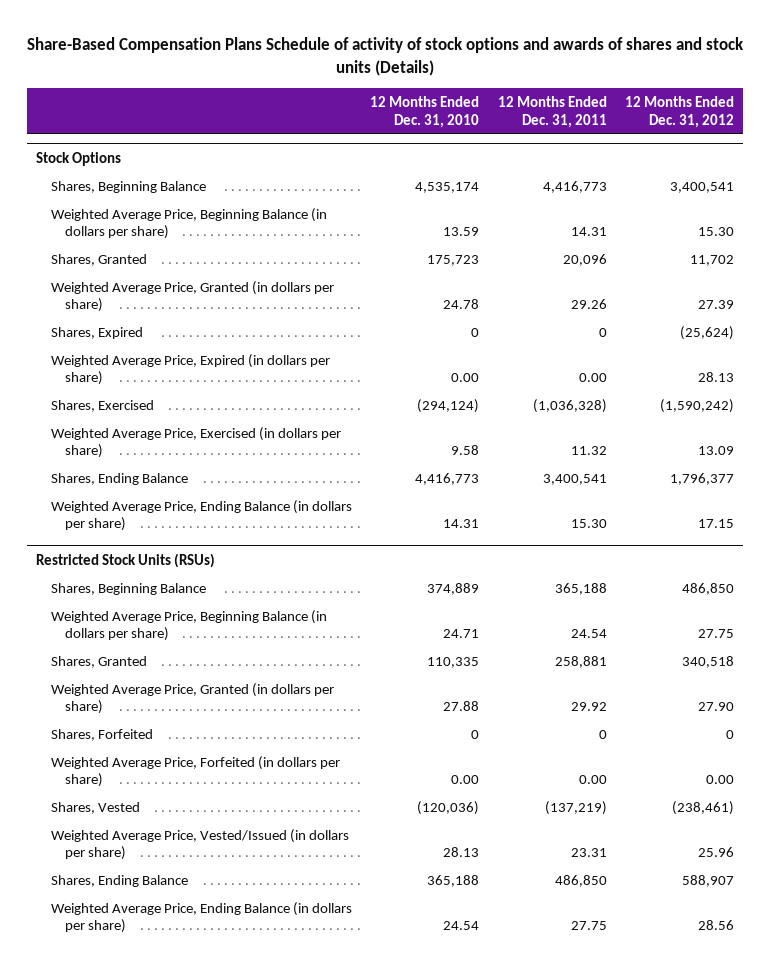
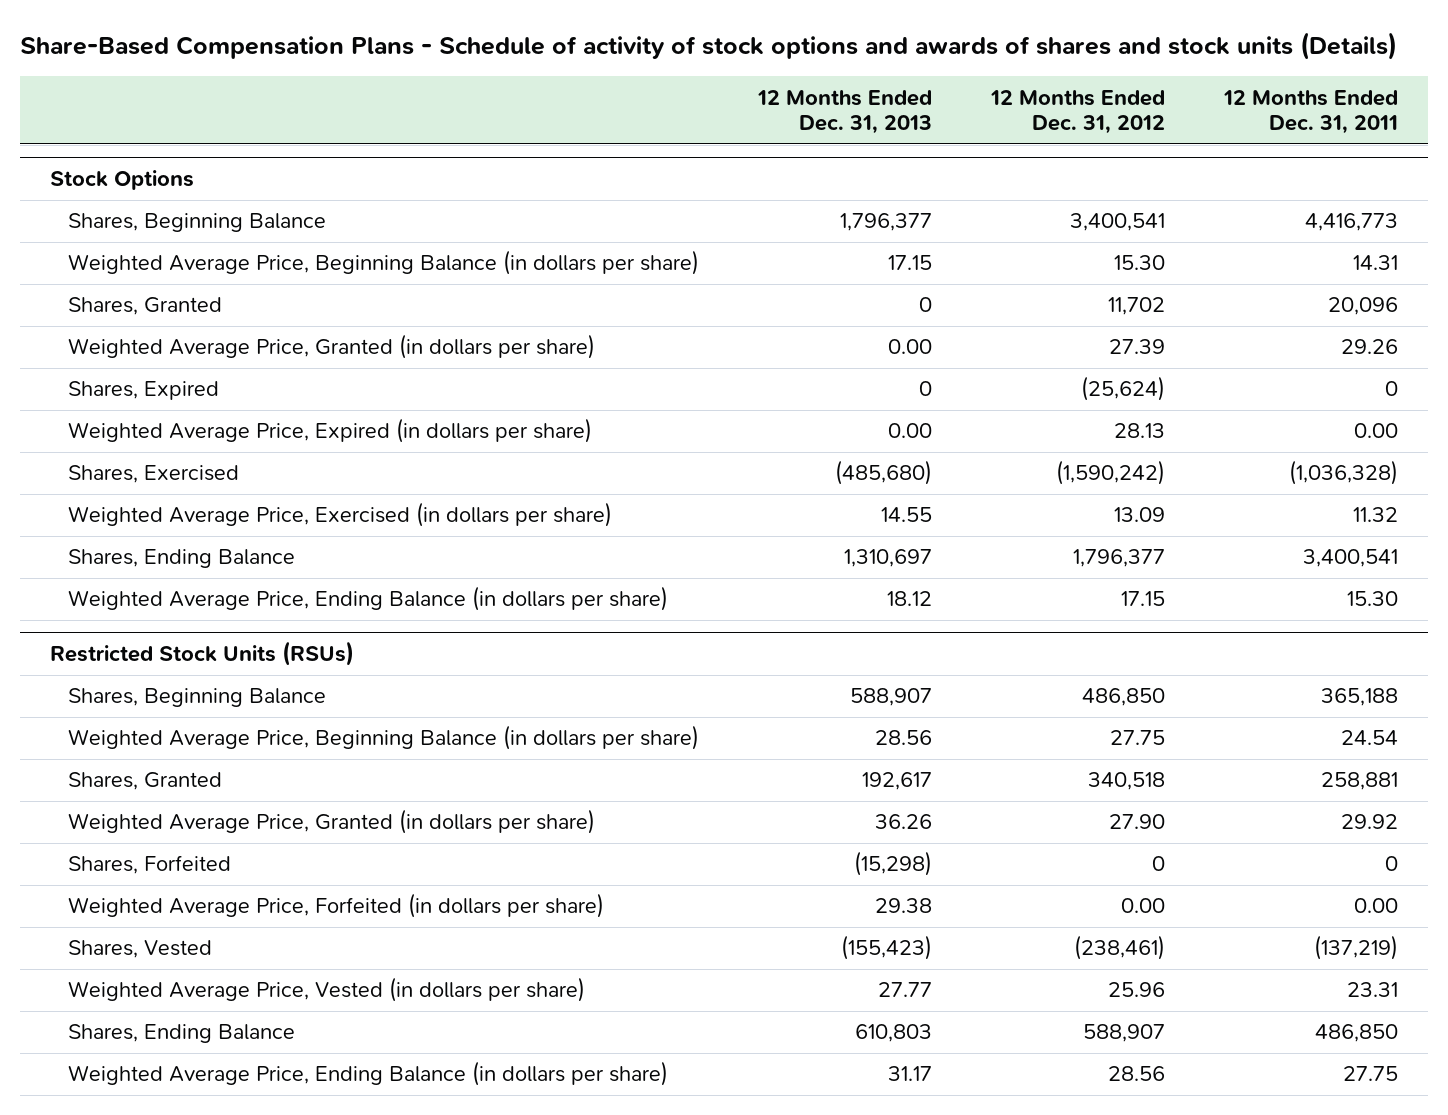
- Share-Based Compensation Plans Schedule of activity of stock options and awards of shares and stock units (Details)
+ Share-Based Compensation Plans - Schedule of activity of stock options and awards of shares and stock units (Details)
- | 12 Months Ended Dec. 31, 2010 | 12 Months Ended Dec. 31, 2011 | 12 Months Ended Dec. 31, 2012
+ | 12 Months Ended Dec. 31, 2013 | 12 Months Ended Dec. 31, 2012 | 12 Months Ended Dec. 31, 2011
@ Restricted Stock Units (RSUs)
- Weighted Average Price, Vested/Issued (in dollars per share) | 28.13 | 23.31 | 25.96
+ Weighted Average Price, Vested (in dollars per share) | 27.77 | 25.96 | 23.31

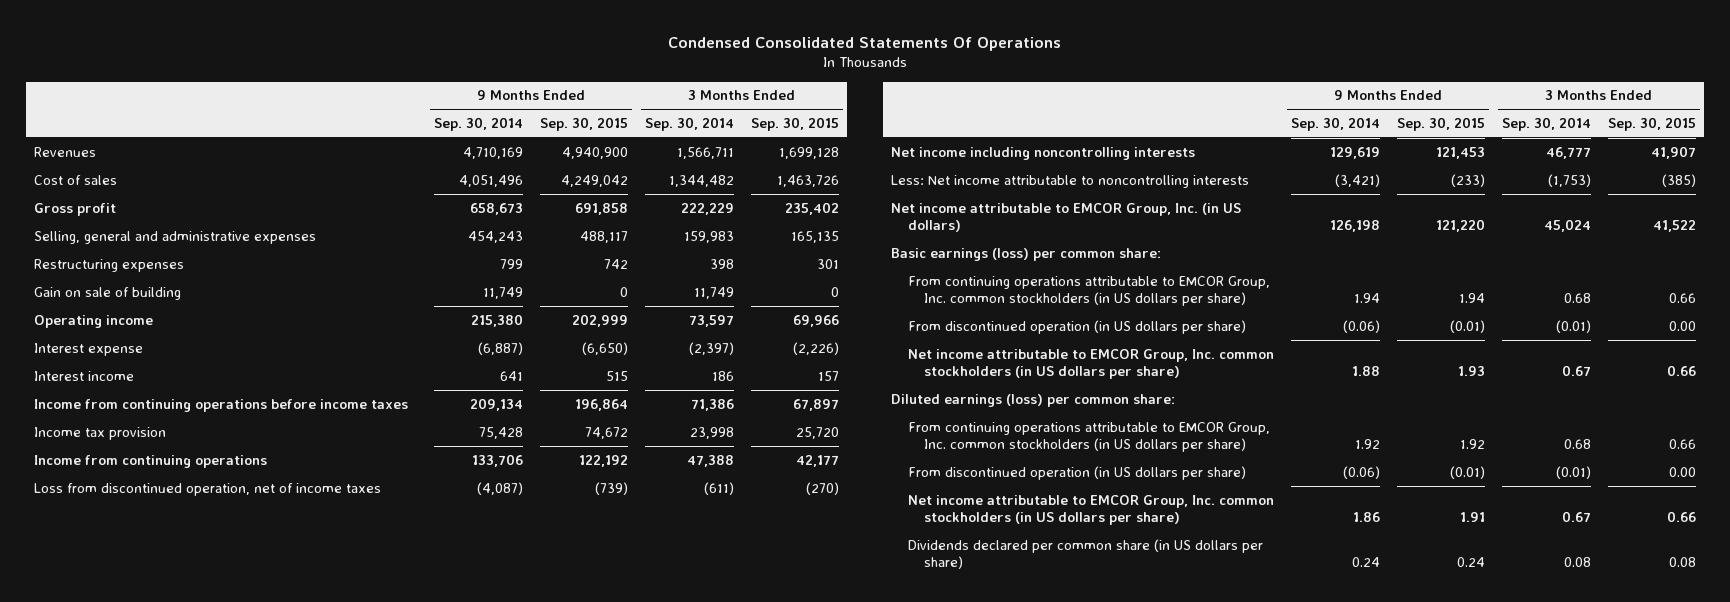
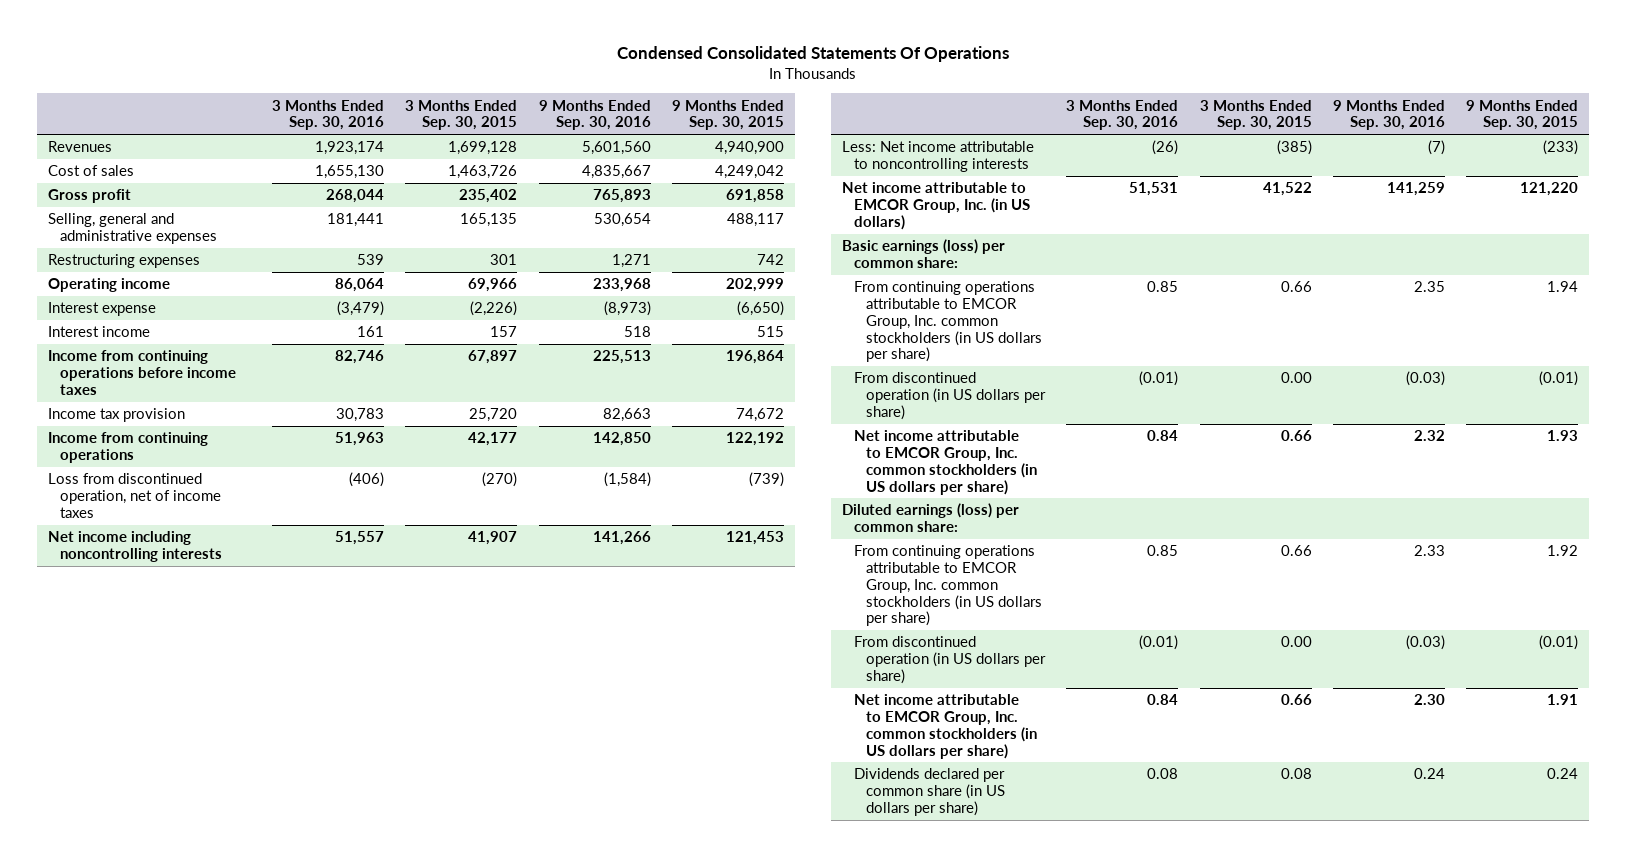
- | 9 Months Ended Sep. 30, 2014 | 9 Months Ended Sep. 30, 2015 | 3 Months Ended Sep. 30, 2014 | 3 Months Ended Sep. 30, 2015
+ | 3 Months Ended Sep. 30, 2016 | 3 Months Ended Sep. 30, 2015 | 9 Months Ended Sep. 30, 2016 | 9 Months Ended Sep. 30, 2015
- Gain on sale of building | 11,749 | 0 | 11,749 | 0

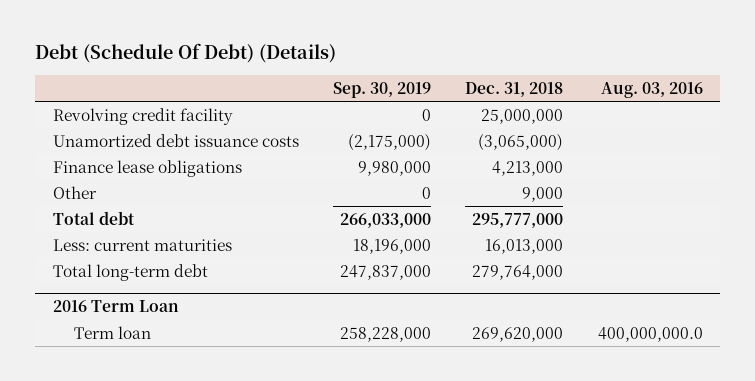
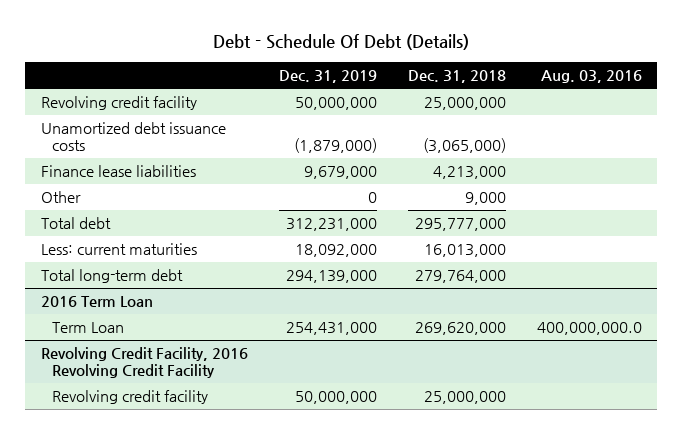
- Debt (Schedule Of Debt) (Details)
+ Debt - Schedule Of Debt (Details)
- | Sep. 30, 2019 | Dec. 31, 2018 | Aug. 03, 2016
+ | Dec. 31, 2019 | Dec. 31, 2018 | Aug. 03, 2016
- Finance lease obligations | 9,980,000 | 4,213,000 |
+ Finance lease liabilities | 9,679,000 | 4,213,000 |
@ 2016 Term Loan
- Term loan | 258,228,000 | 269,620,000 | 400,000,000.0
+ Term Loan | 254,431,000 | 269,620,000 | 400,000,000.0
+ Revolving Credit Facility, 2016 Revolving Credit Facility
+ Revolving credit facility | 50,000,000 | 25,000,000 |

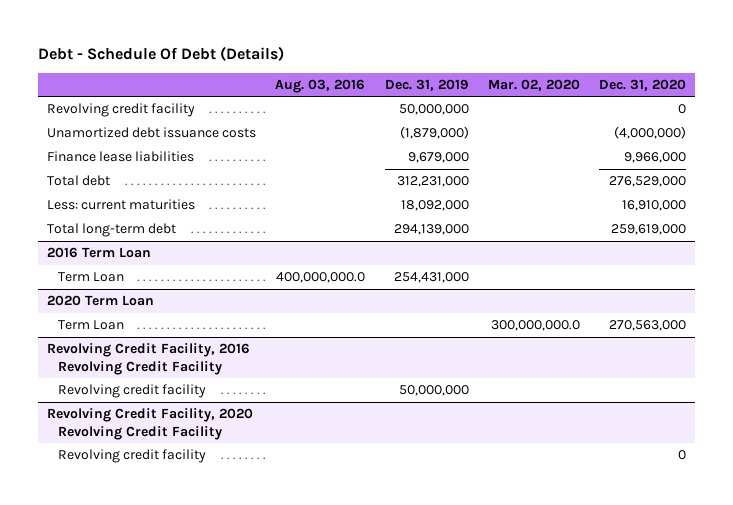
- | Dec. 31, 2019 | Dec. 31, 2018 | Aug. 03, 2016
+ | Aug. 03, 2016 | Dec. 31, 2019 | Mar. 02, 2020 | Dec. 31, 2020
- Other | 0 | 9,000 |
+ 2020 Term Loan
+ Term Loan | | | 300,000,000.0 | 270,563,000
+ Revolving Credit Facility, 2020 Revolving Credit Facility
+ Revolving credit facility | | | | 0

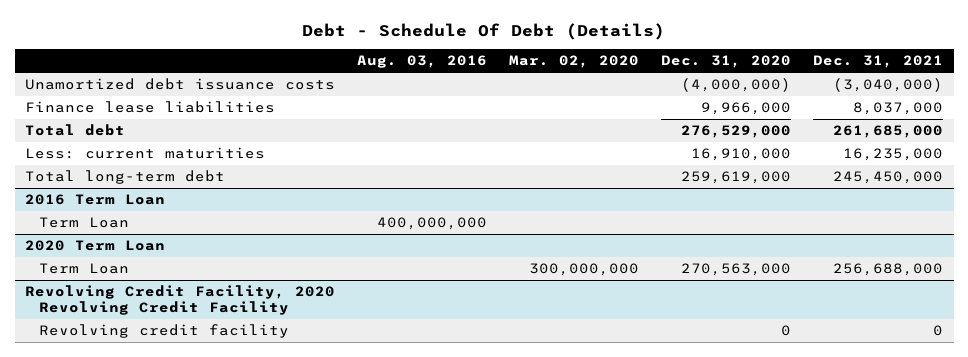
- | Aug. 03, 2016 | Dec. 31, 2019 | Mar. 02, 2020 | Dec. 31, 2020
+ | Aug. 03, 2016 | Mar. 02, 2020 | Dec. 31, 2020 | Dec. 31, 2021
- Revolving credit facility | | 50,000,000 | | 0
@ 2016 Term Loan
- Term Loan | 400,000,000.0 | 254,431,000 | |
+ Term Loan | 400,000,000 | | |
@ 2020 Term Loan
- Term Loan | | | 300,000,000.0 | 270,563,000
- Revolving Credit Facility, 2016 Revolving Credit Facility
- Revolving credit facility | | 50,000,000 | |
@ 2020 Term Loan
+ Term Loan | | 300,000,000 | 270,563,000 | 256,688,000

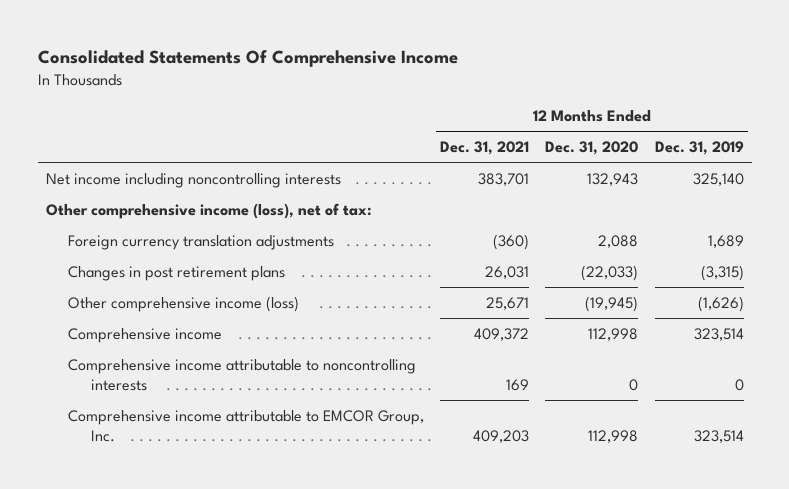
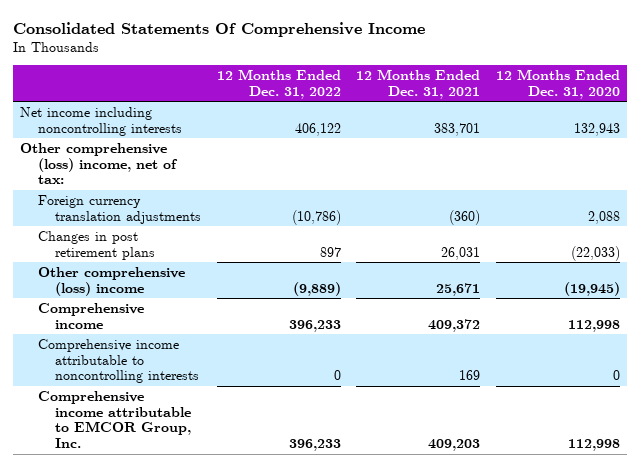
- | 12 Months Ended Dec. 31, 2021 | 12 Months Ended Dec. 31, 2020 | 12 Months Ended Dec. 31, 2019
+ | 12 Months Ended Dec. 31, 2022 | 12 Months Ended Dec. 31, 2021 | 12 Months Ended Dec. 31, 2020
- Other comprehensive income (loss), net of tax:
+ Other comprehensive (loss) income, net of tax:
- Other comprehensive income (loss) | 25,671 | (19,945) | (1,626)
+ Other comprehensive (loss) income | (9,889) | 25,671 | (19,945)

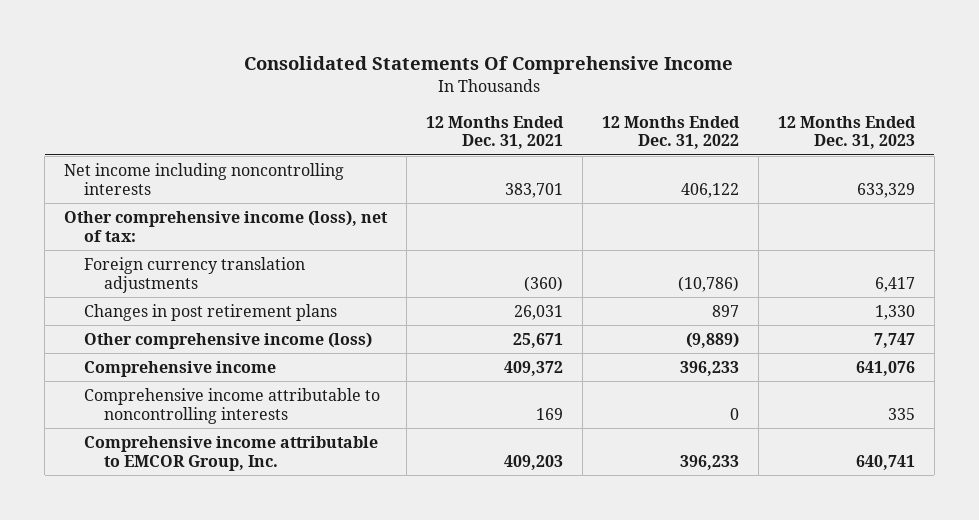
- | 12 Months Ended Dec. 31, 2022 | 12 Months Ended Dec. 31, 2021 | 12 Months Ended Dec. 31, 2020
+ | 12 Months Ended Dec. 31, 2021 | 12 Months Ended Dec. 31, 2022 | 12 Months Ended Dec. 31, 2023
- Other comprehensive (loss) income, net of tax:
+ Other comprehensive income (loss), net of tax:
- Other comprehensive (loss) income | (9,889) | 25,671 | (19,945)
+ Other comprehensive income (loss) | 25,671 | (9,889) | 7,747

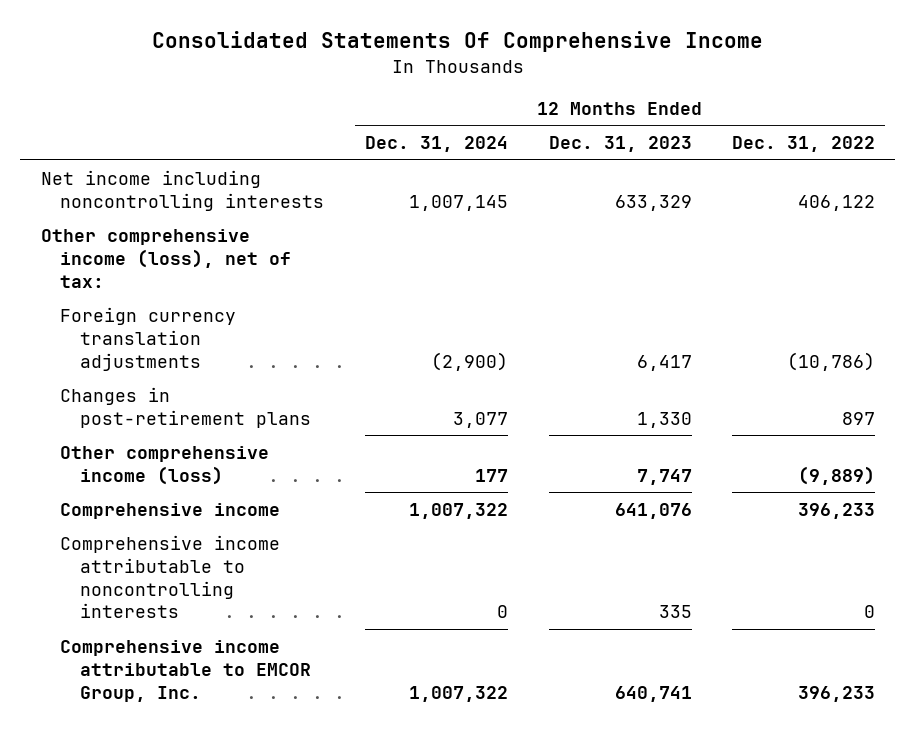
- | 12 Months Ended Dec. 31, 2021 | 12 Months Ended Dec. 31, 2022 | 12 Months Ended Dec. 31, 2023
+ | 12 Months Ended Dec. 31, 2024 | 12 Months Ended Dec. 31, 2023 | 12 Months Ended Dec. 31, 2022
- Changes in post retirement plans | 26,031 | 897 | 1,330
+ Changes in post-retirement plans | 3,077 | 1,330 | 897

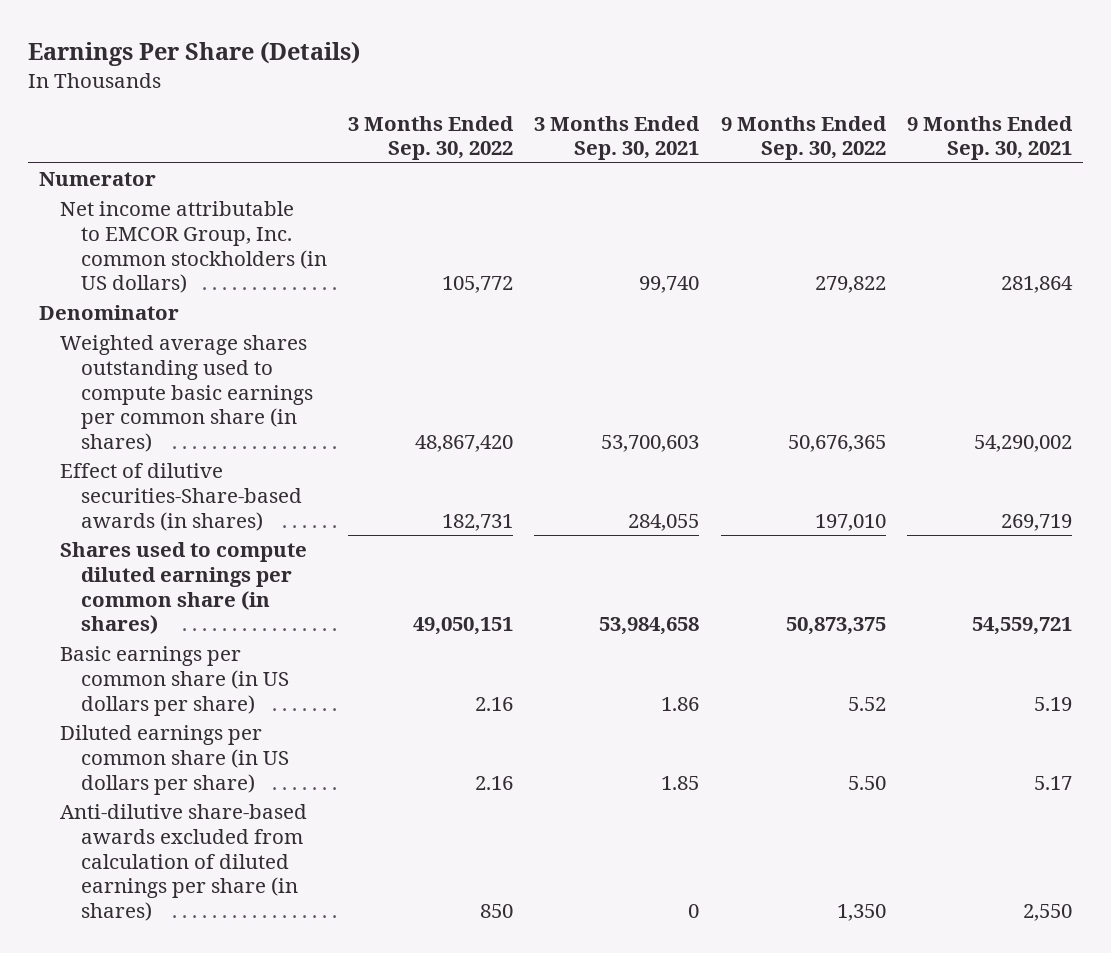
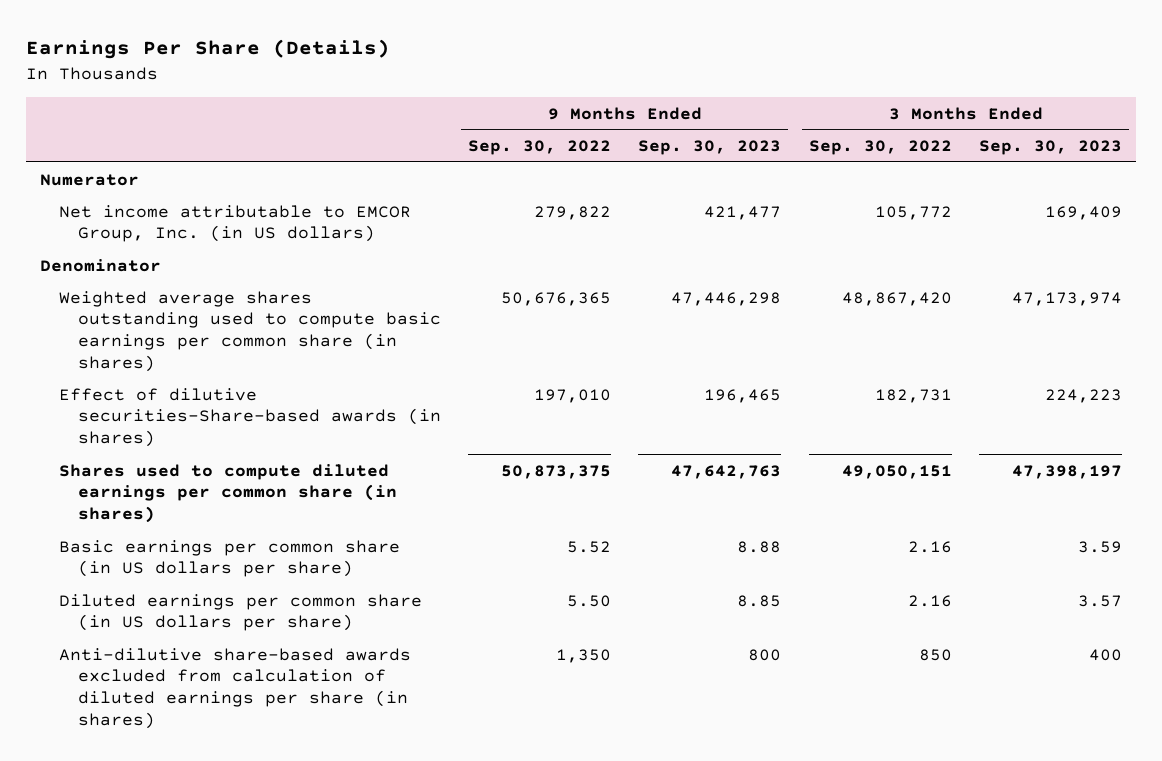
- | 3 Months Ended Sep. 30, 2022 | 3 Months Ended Sep. 30, 2021 | 9 Months Ended Sep. 30, 2022 | 9 Months Ended Sep. 30, 2021
+ | 9 Months Ended Sep. 30, 2022 | 9 Months Ended Sep. 30, 2023 | 3 Months Ended Sep. 30, 2022 | 3 Months Ended Sep. 30, 2023
- Net income attributable to EMCOR Group, Inc. common stockholders (in US dollars) | 105,772 | 99,740 | 279,822 | 281,864
+ Net income attributable to EMCOR Group, Inc. (in US dollars) | 279,822 | 421,477 | 105,772 | 169,409

